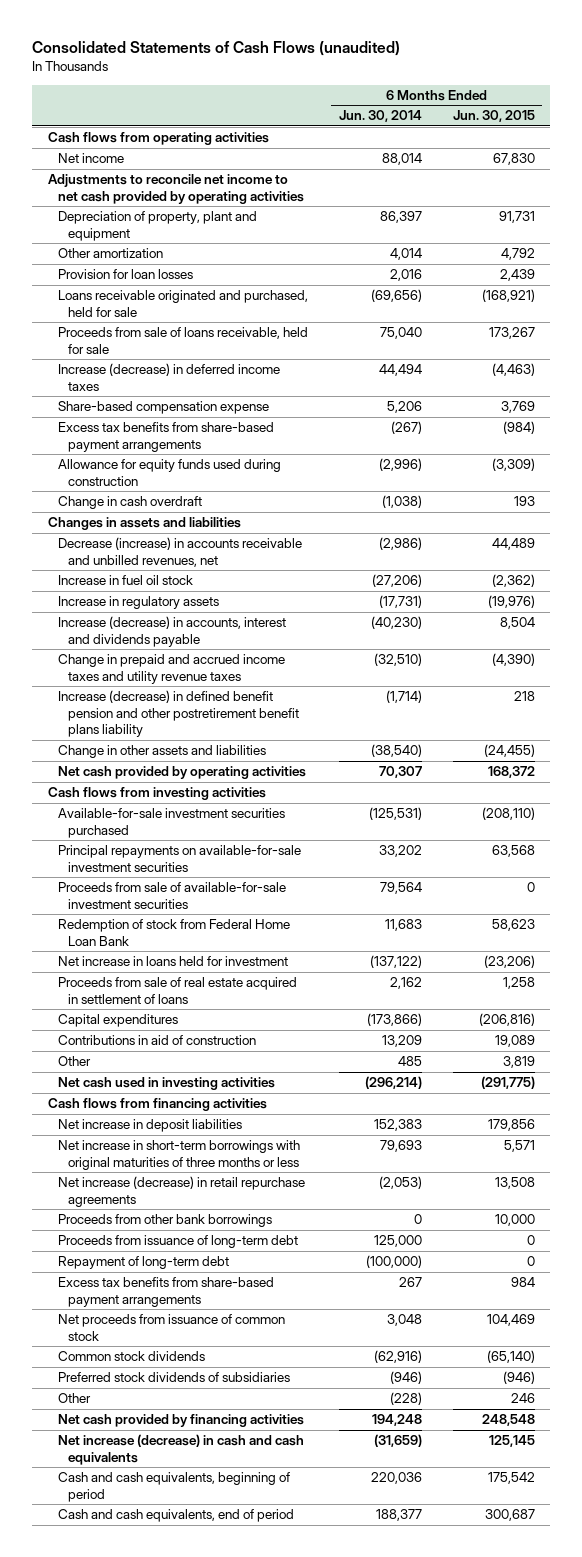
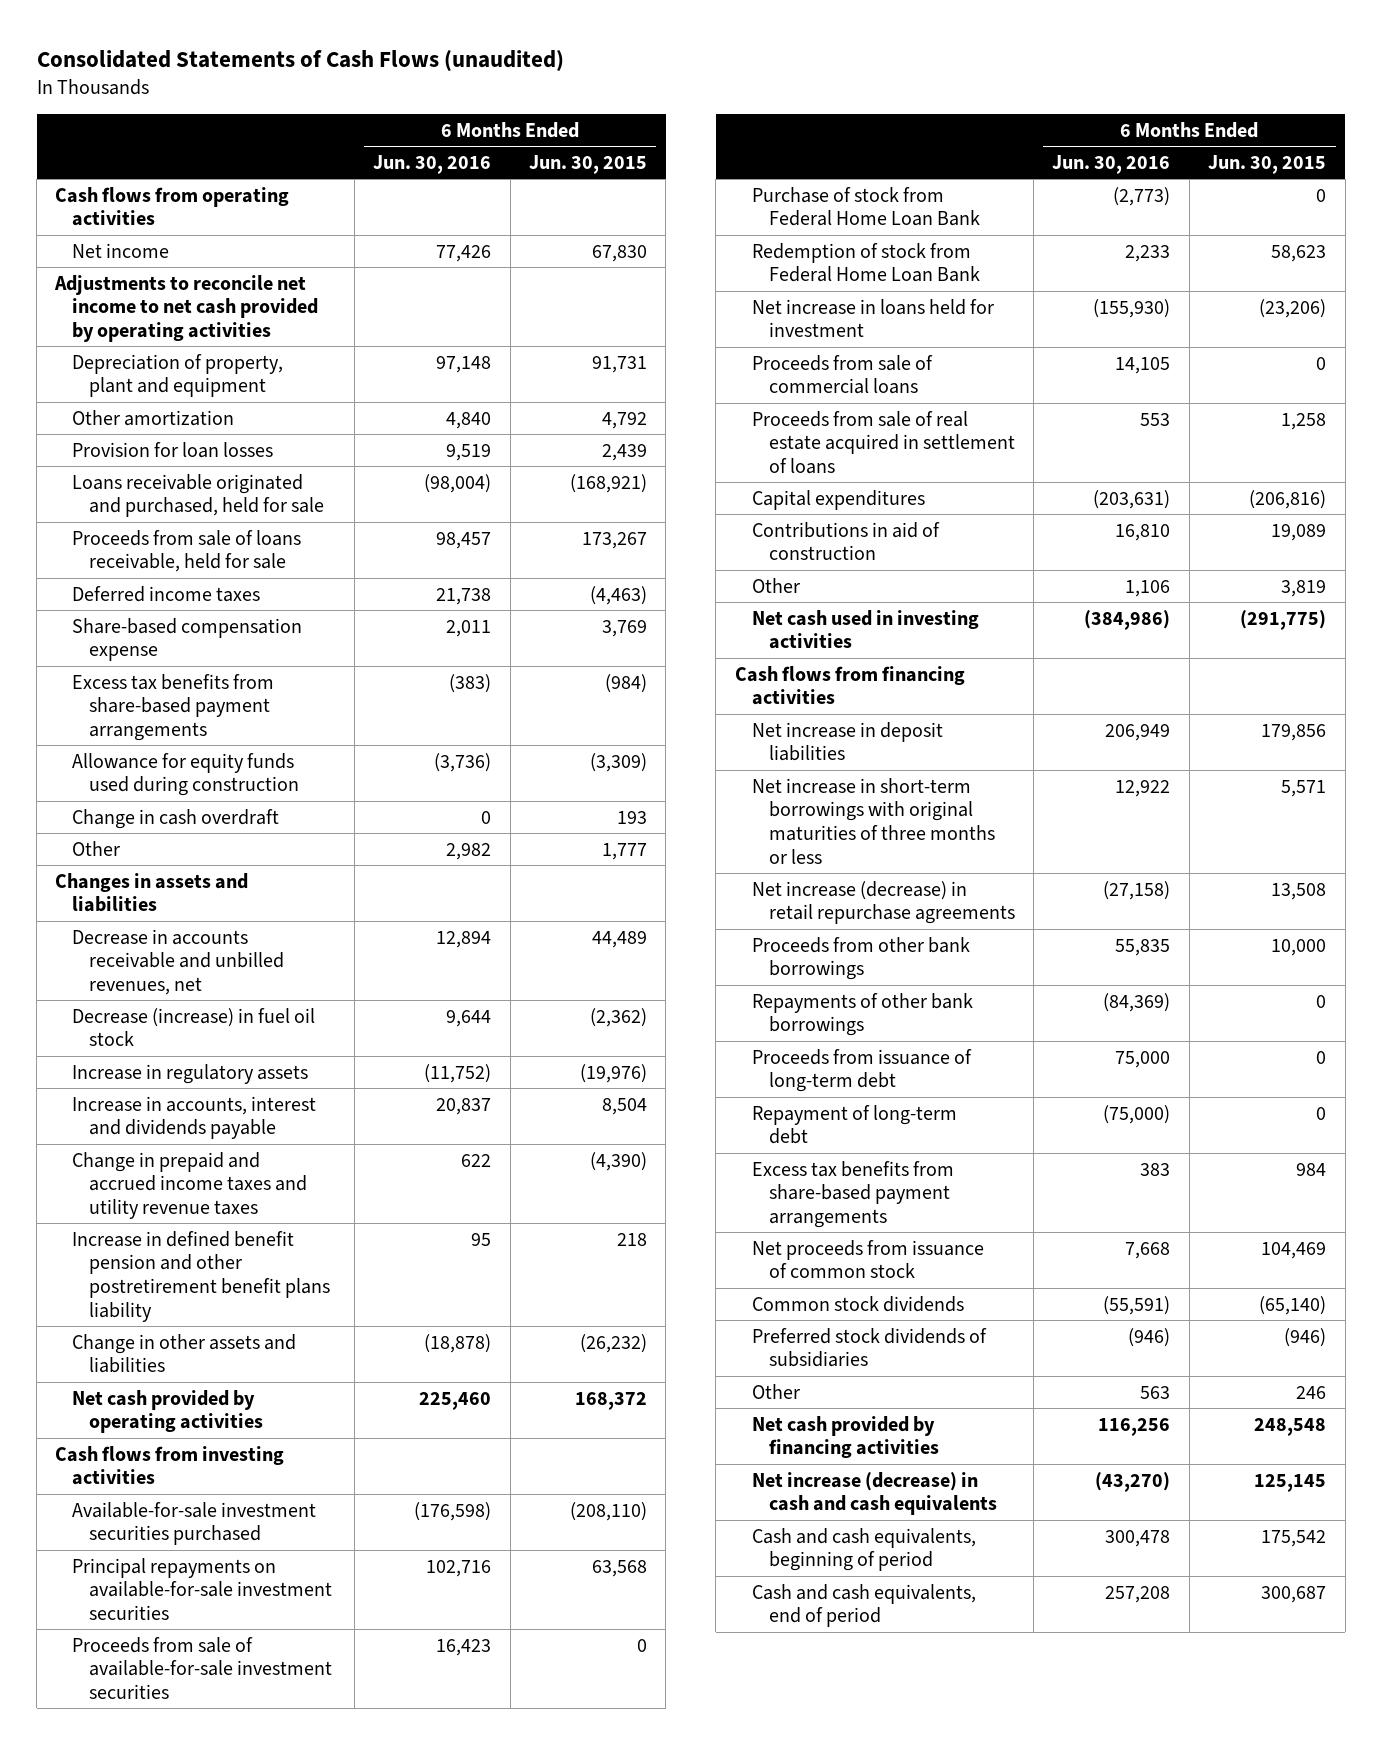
- | 6 Months Ended Jun. 30, 2014 | 6 Months Ended Jun. 30, 2015
+ | 6 Months Ended Jun. 30, 2016 | 6 Months Ended Jun. 30, 2015
- Increase (decrease) in deferred income taxes | 44,494 | (4,463)
+ Deferred income taxes | 21,738 | (4,463)
+ Other | 2,982 | 1,777
- Decrease (increase) in accounts receivable and unbilled revenues, net | (2,986) | 44,489
- Increase in fuel oil stock | (27,206) | (2,362)
+ Decrease in accounts receivable and unbilled revenues, net | 12,894 | 44,489
+ Decrease (increase) in fuel oil stock | 9,644 | (2,362)
- Increase (decrease) in accounts, interest and dividends payable | (40,230) | 8,504
+ Increase in accounts, interest and dividends payable | 20,837 | 8,504
- Increase (decrease) in defined benefit pension and other postretirement benefit plans liability | (1,714) | 218
- Change in other assets and liabilities | (38,540) | (24,455)
+ Increase in defined benefit pension and other postretirement benefit plans liability | 95 | 218
+ Change in other assets and liabilities | (18,878) | (26,232)
+ Purchase of stock from Federal Home Loan Bank | (2,773) | 0
+ Proceeds from sale of commercial loans | 14,105 | 0
+ Repayments of other bank borrowings | (84,369) | 0

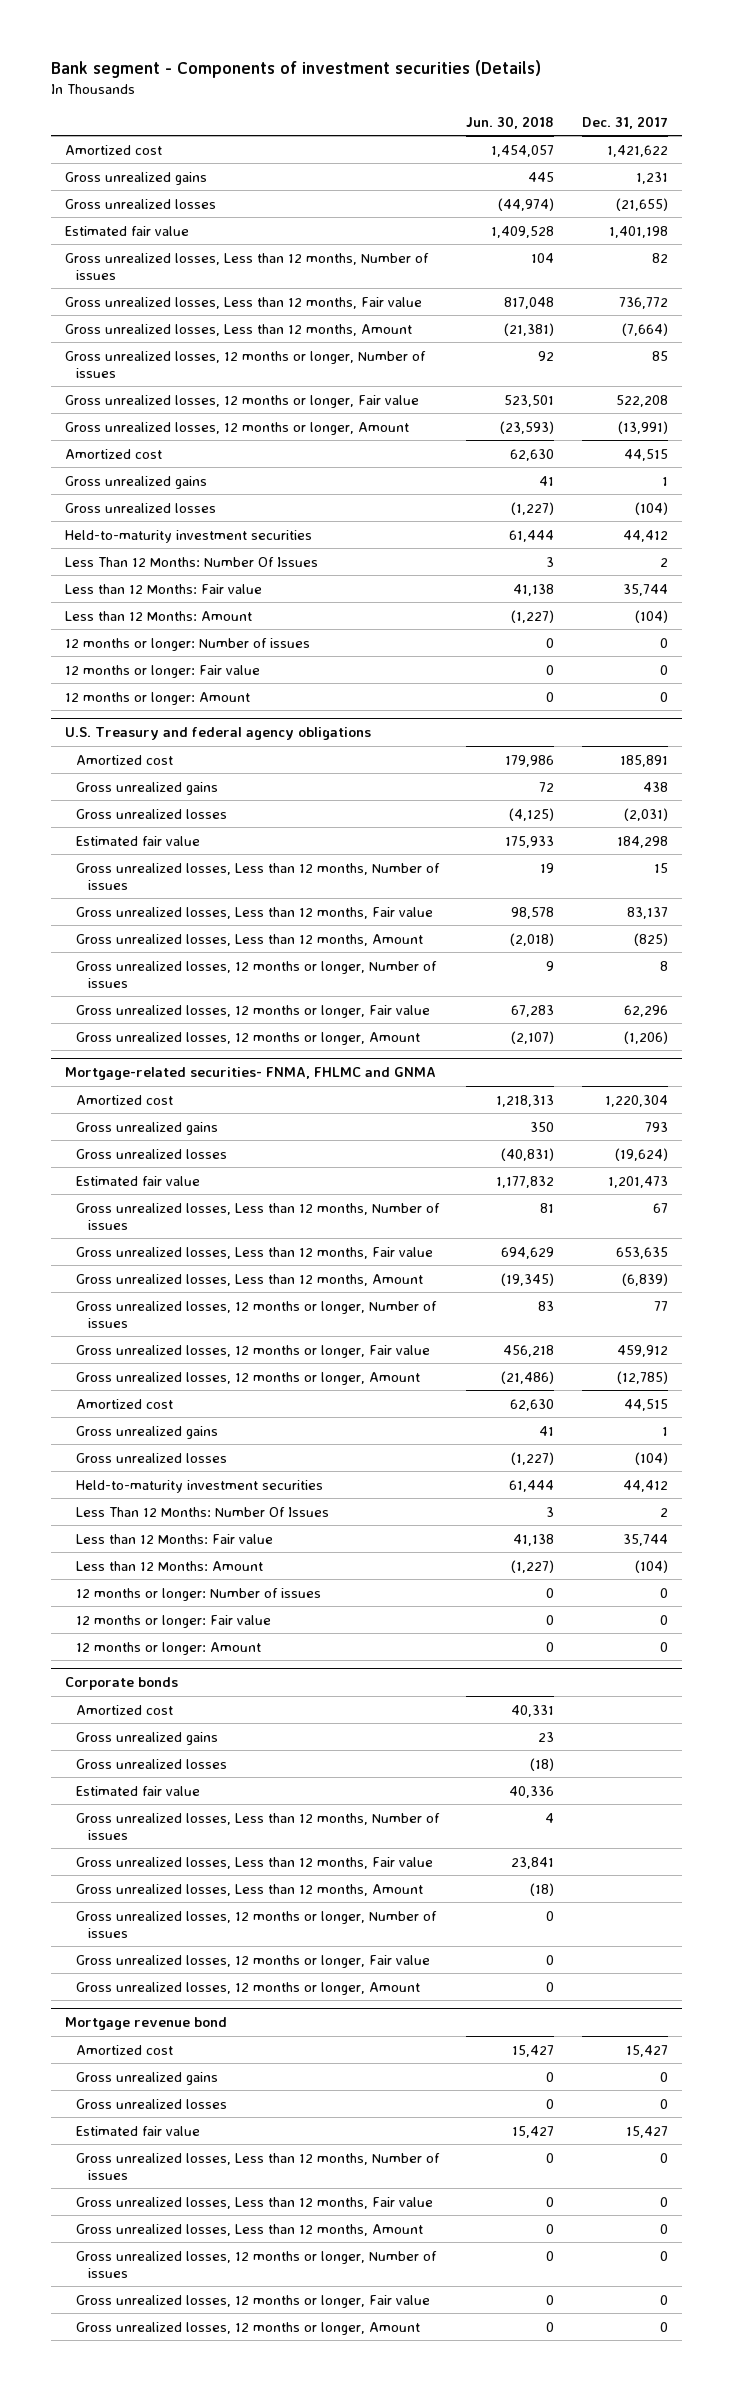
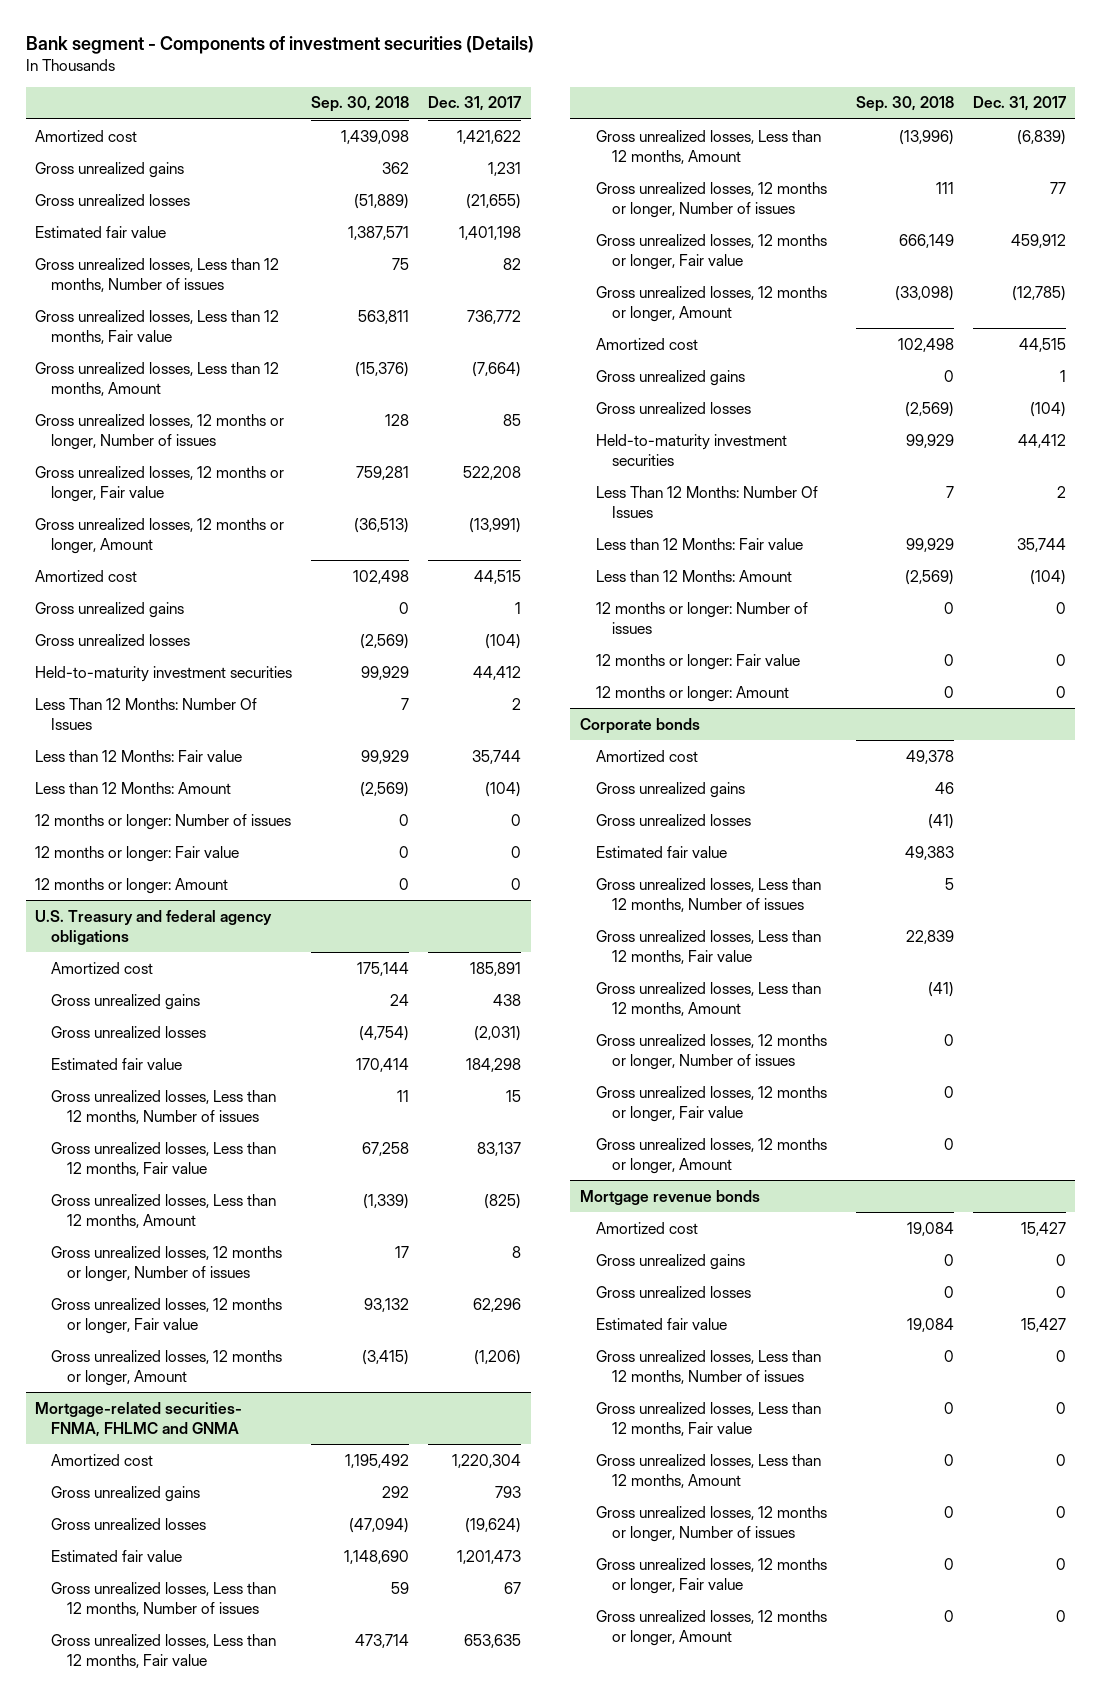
- | Jun. 30, 2018 | Dec. 31, 2017
+ | Sep. 30, 2018 | Dec. 31, 2017
- Mortgage revenue bond
+ Mortgage revenue bonds

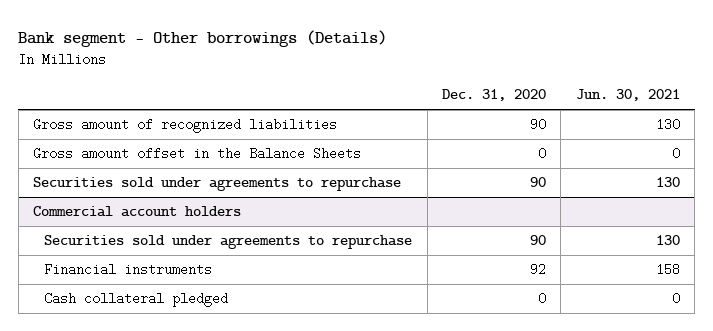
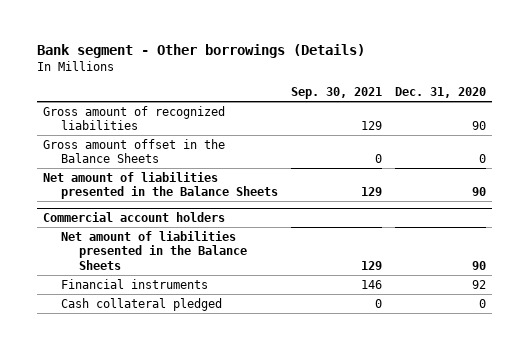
- | Dec. 31, 2020 | Jun. 30, 2021
+ | Sep. 30, 2021 | Dec. 31, 2020
- Securities sold under agreements to repurchase | 90 | 130
+ Net amount of liabilities presented in the Balance Sheets | 129 | 90
@ Commercial account holders
- Securities sold under agreements to repurchase | 90 | 130
+ Net amount of liabilities presented in the Balance Sheets | 129 | 90

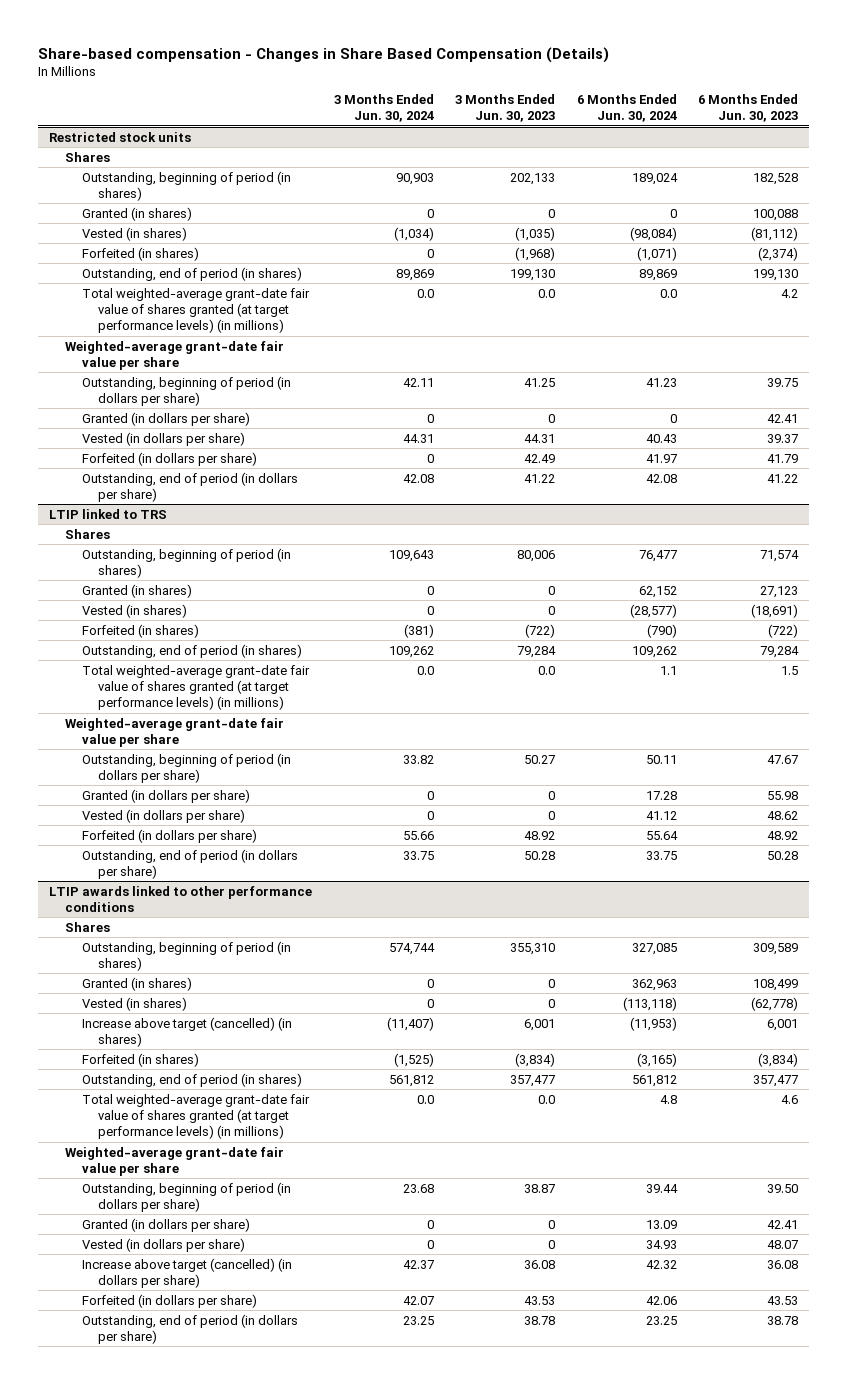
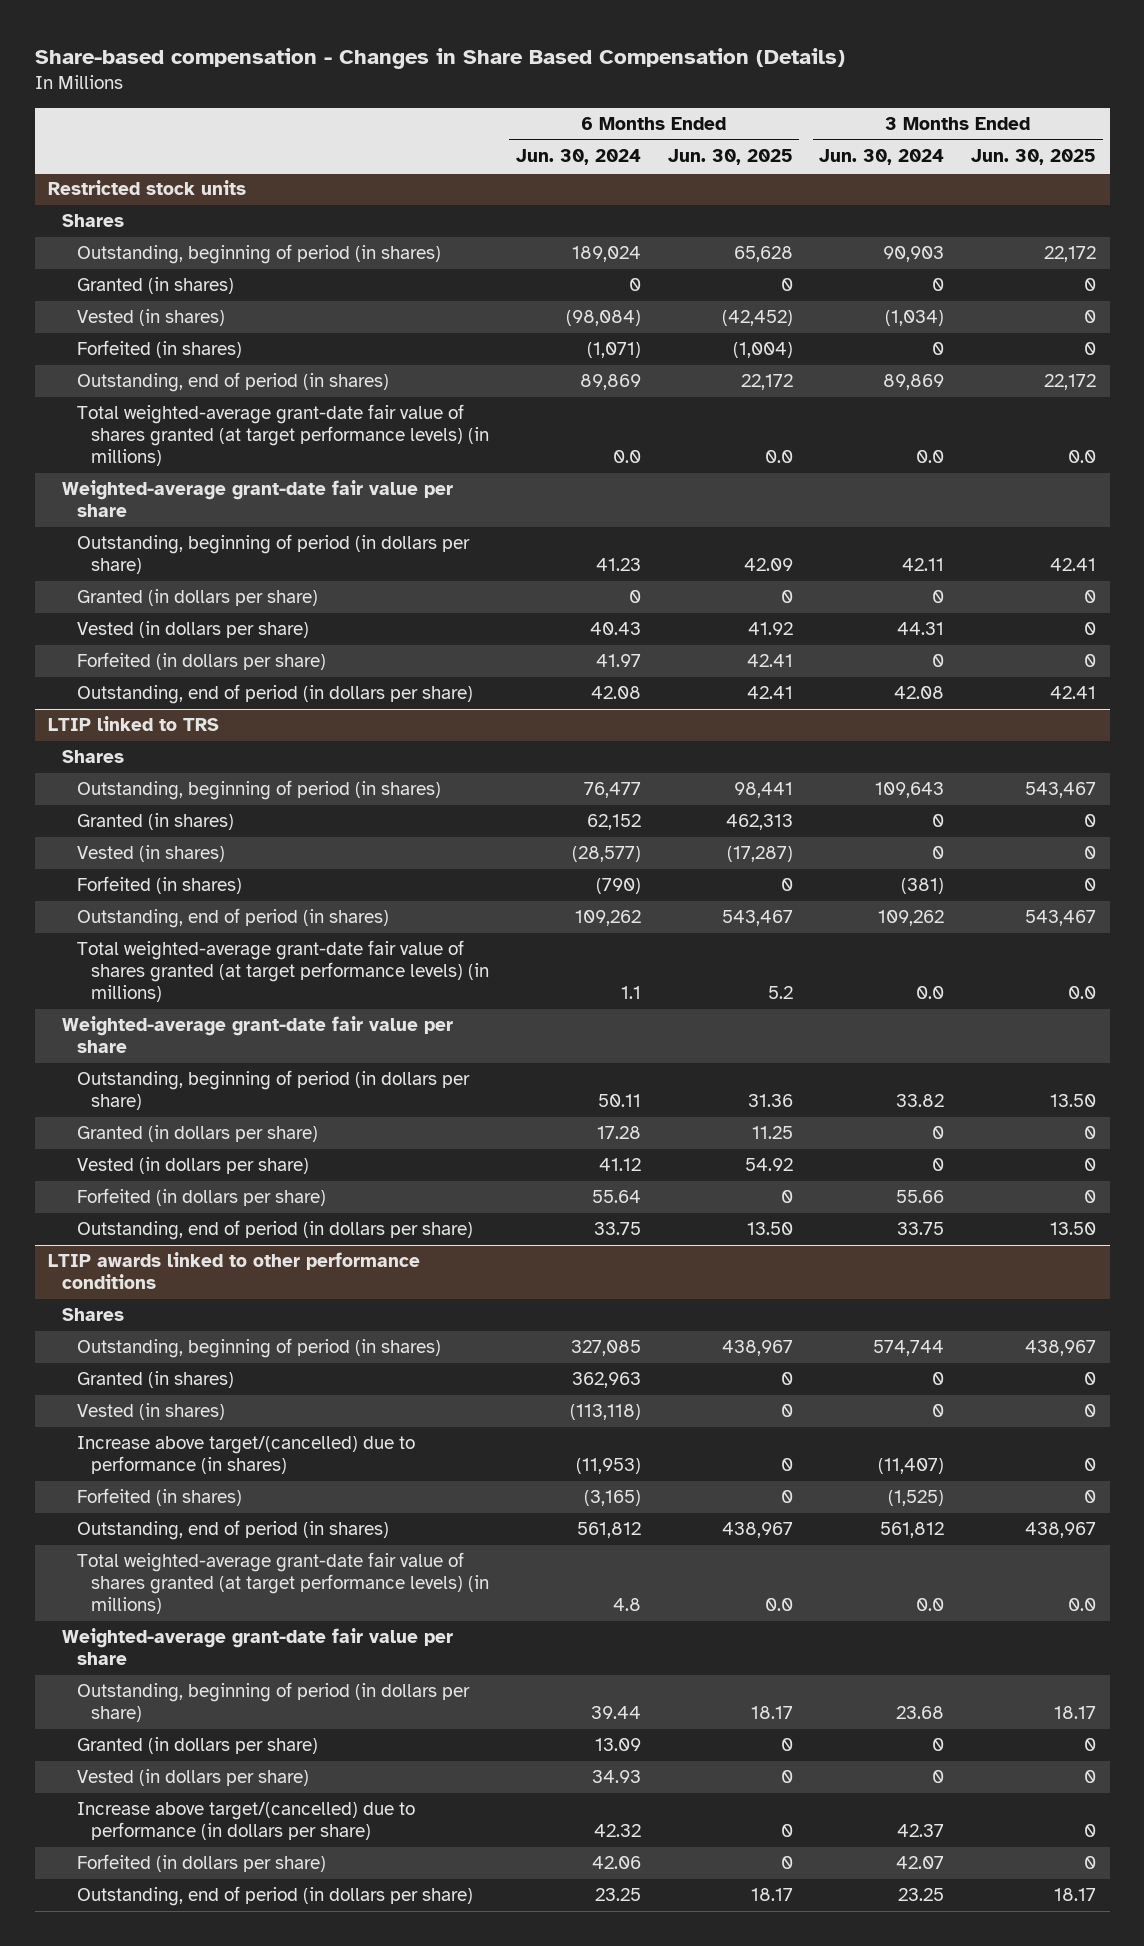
- | 3 Months Ended Jun. 30, 2024 | 3 Months Ended Jun. 30, 2023 | 6 Months Ended Jun. 30, 2024 | 6 Months Ended Jun. 30, 2023
+ | 6 Months Ended Jun. 30, 2024 | 6 Months Ended Jun. 30, 2025 | 3 Months Ended Jun. 30, 2024 | 3 Months Ended Jun. 30, 2025
@ LTIP awards linked to other performance conditions
- Increase above target (cancelled) (in shares) | (11,407) | 6,001 | (11,953) | 6,001
+ Increase above target/(cancelled) due to performance (in shares) | (11,953) | 0 | (11,407) | 0
- Increase above target (cancelled) (in dollars per share) | 42.37 | 36.08 | 42.32 | 36.08
+ Increase above target/(cancelled) due to performance (in dollars per share) | 42.32 | 0 | 42.37 | 0

